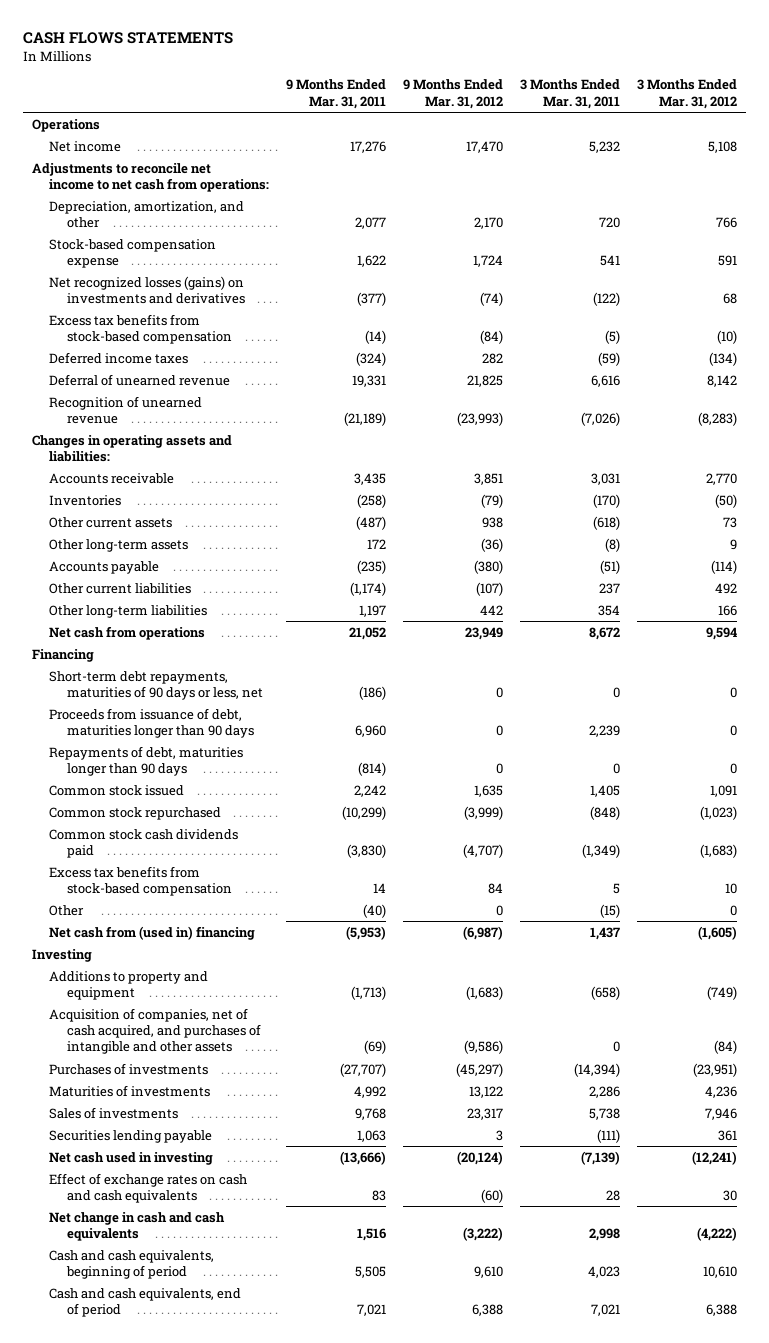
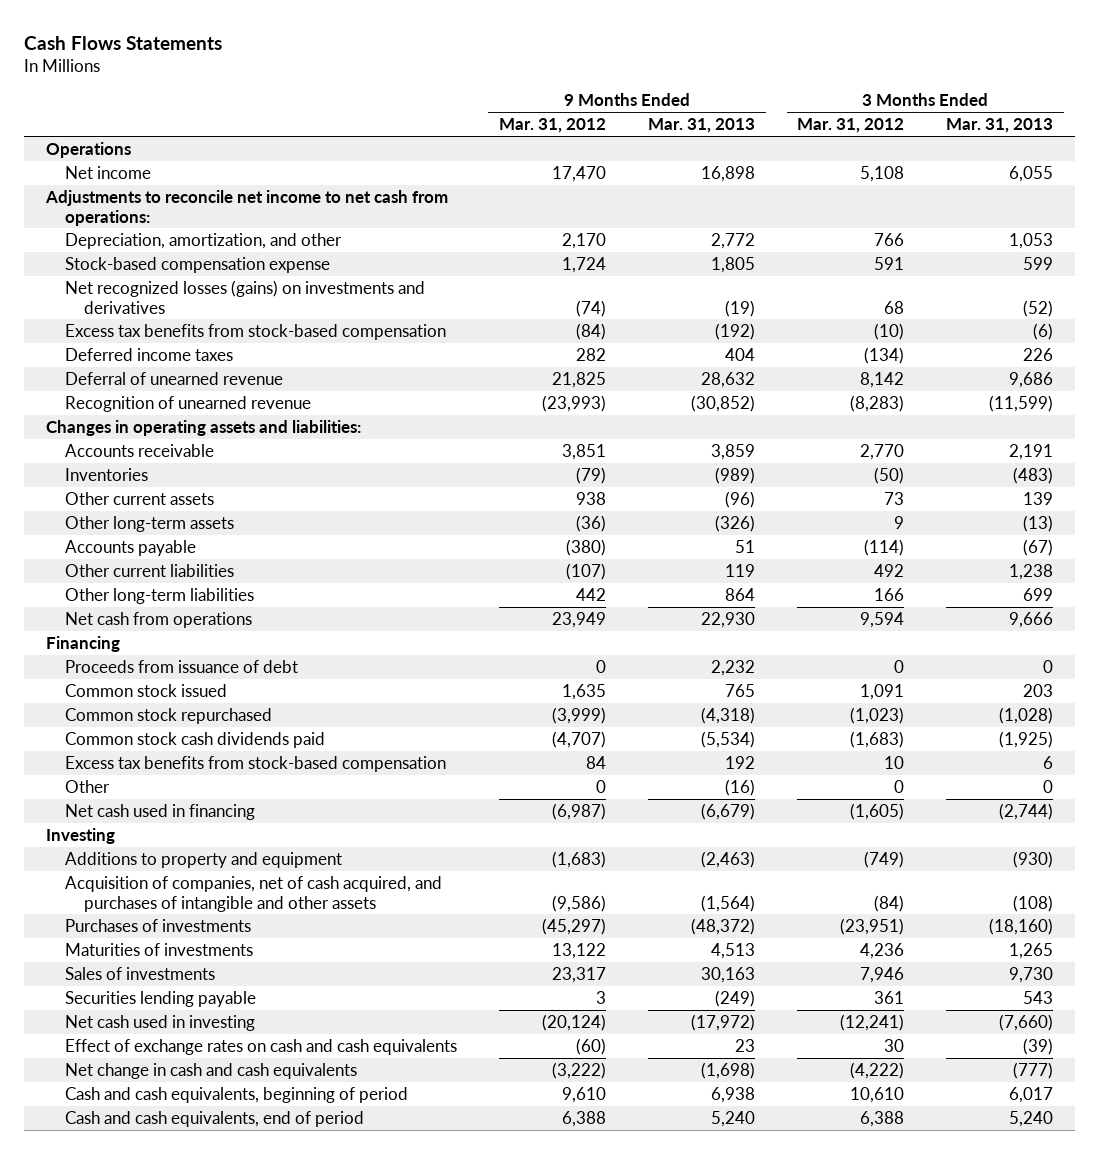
- CASH FLOWS STATEMENTS
+ Cash Flows Statements
- | 9 Months Ended Mar. 31, 2011 | 9 Months Ended Mar. 31, 2012 | 3 Months Ended Mar. 31, 2011 | 3 Months Ended Mar. 31, 2012
+ | 9 Months Ended Mar. 31, 2012 | 9 Months Ended Mar. 31, 2013 | 3 Months Ended Mar. 31, 2012 | 3 Months Ended Mar. 31, 2013
- Short-term debt repayments, maturities of 90 days or less, net | (186) | 0 | 0 | 0
- Proceeds from issuance of debt, maturities longer than 90 days | 6,960 | 0 | 2,239 | 0
- Repayments of debt, maturities longer than 90 days | (814) | 0 | 0 | 0
+ Proceeds from issuance of debt | 0 | 2,232 | 0 | 0
- Net cash from (used in) financing | (5,953) | (6,987) | 1,437 | (1,605)
+ Net cash used in financing | (6,987) | (6,679) | (1,605) | (2,744)

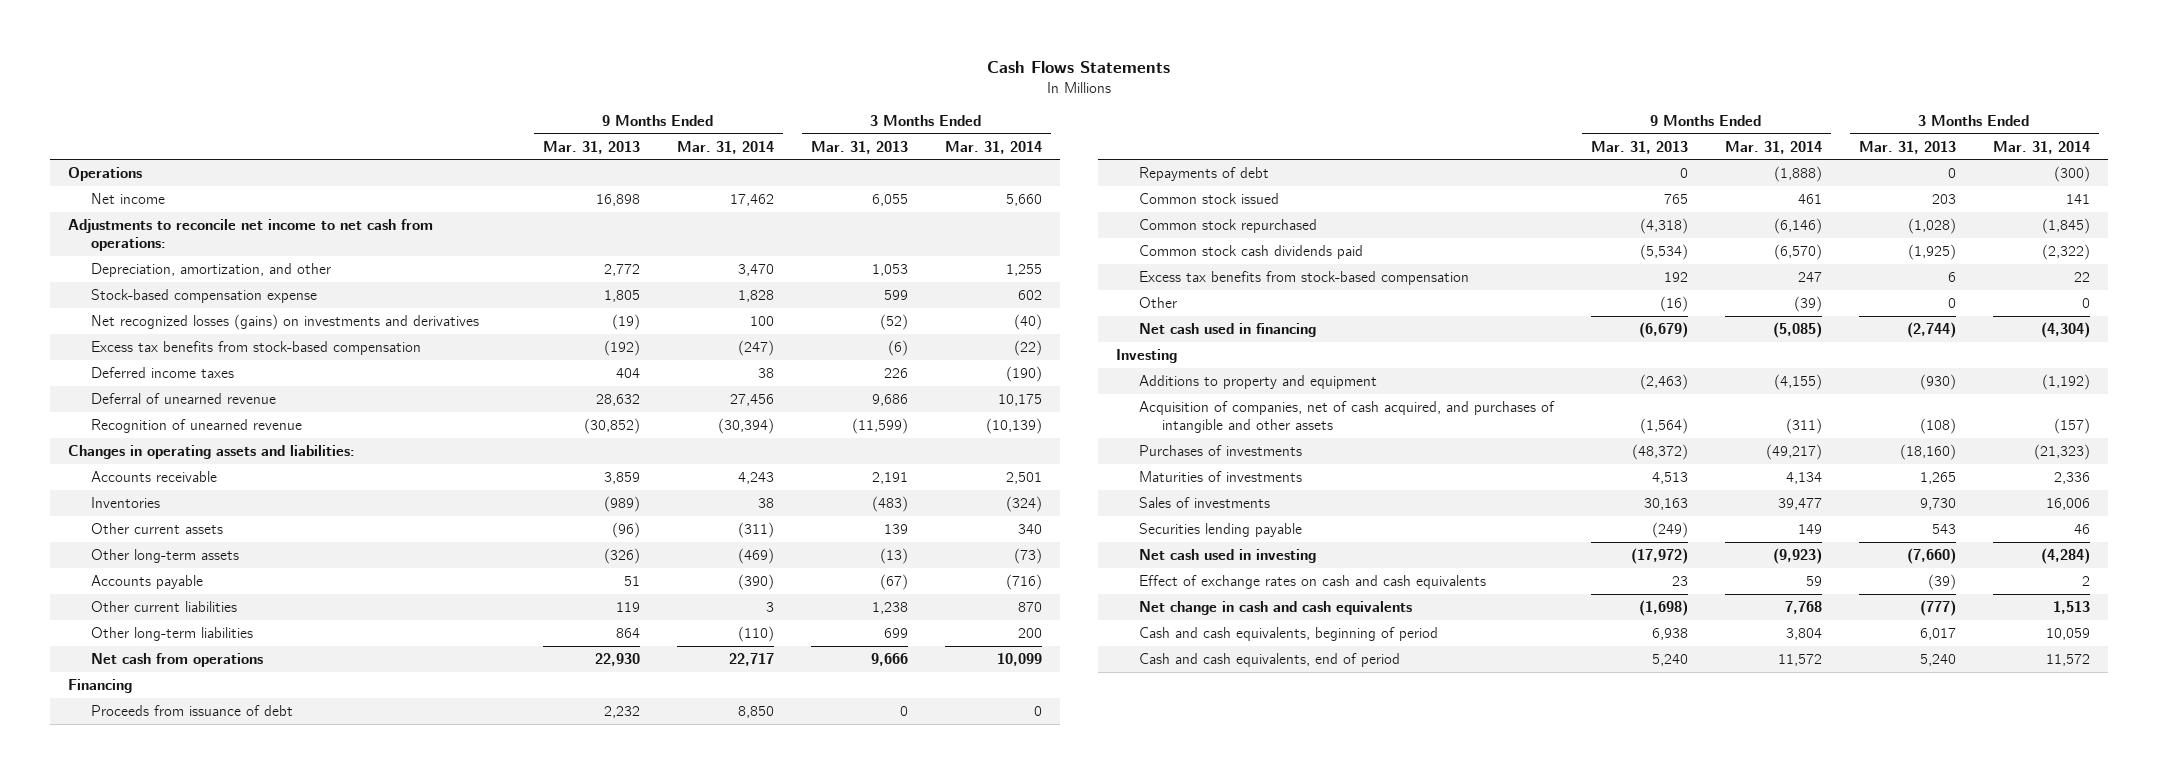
- | 9 Months Ended Mar. 31, 2012 | 9 Months Ended Mar. 31, 2013 | 3 Months Ended Mar. 31, 2012 | 3 Months Ended Mar. 31, 2013
+ | 9 Months Ended Mar. 31, 2013 | 9 Months Ended Mar. 31, 2014 | 3 Months Ended Mar. 31, 2013 | 3 Months Ended Mar. 31, 2014
+ Repayments of debt | 0 | (1,888) | 0 | (300)

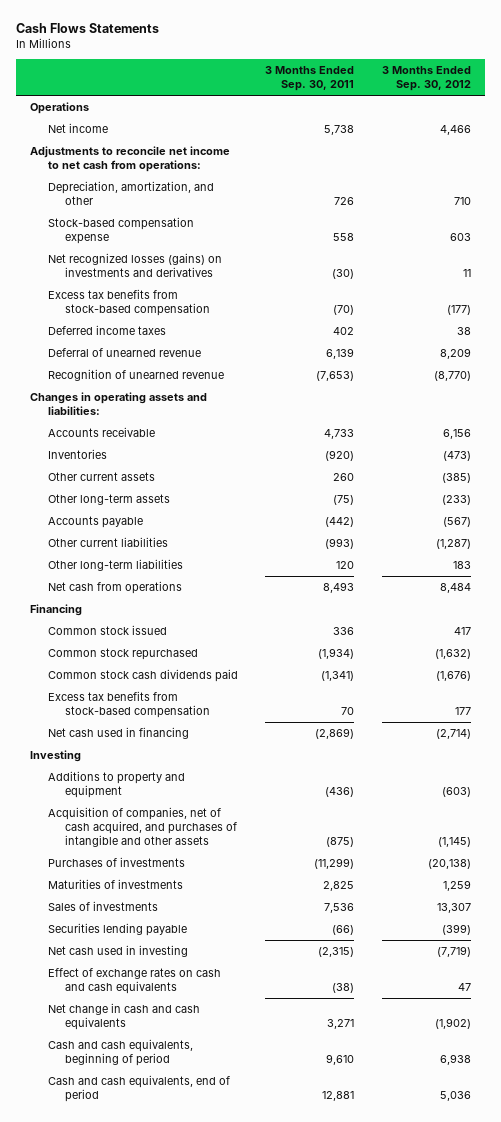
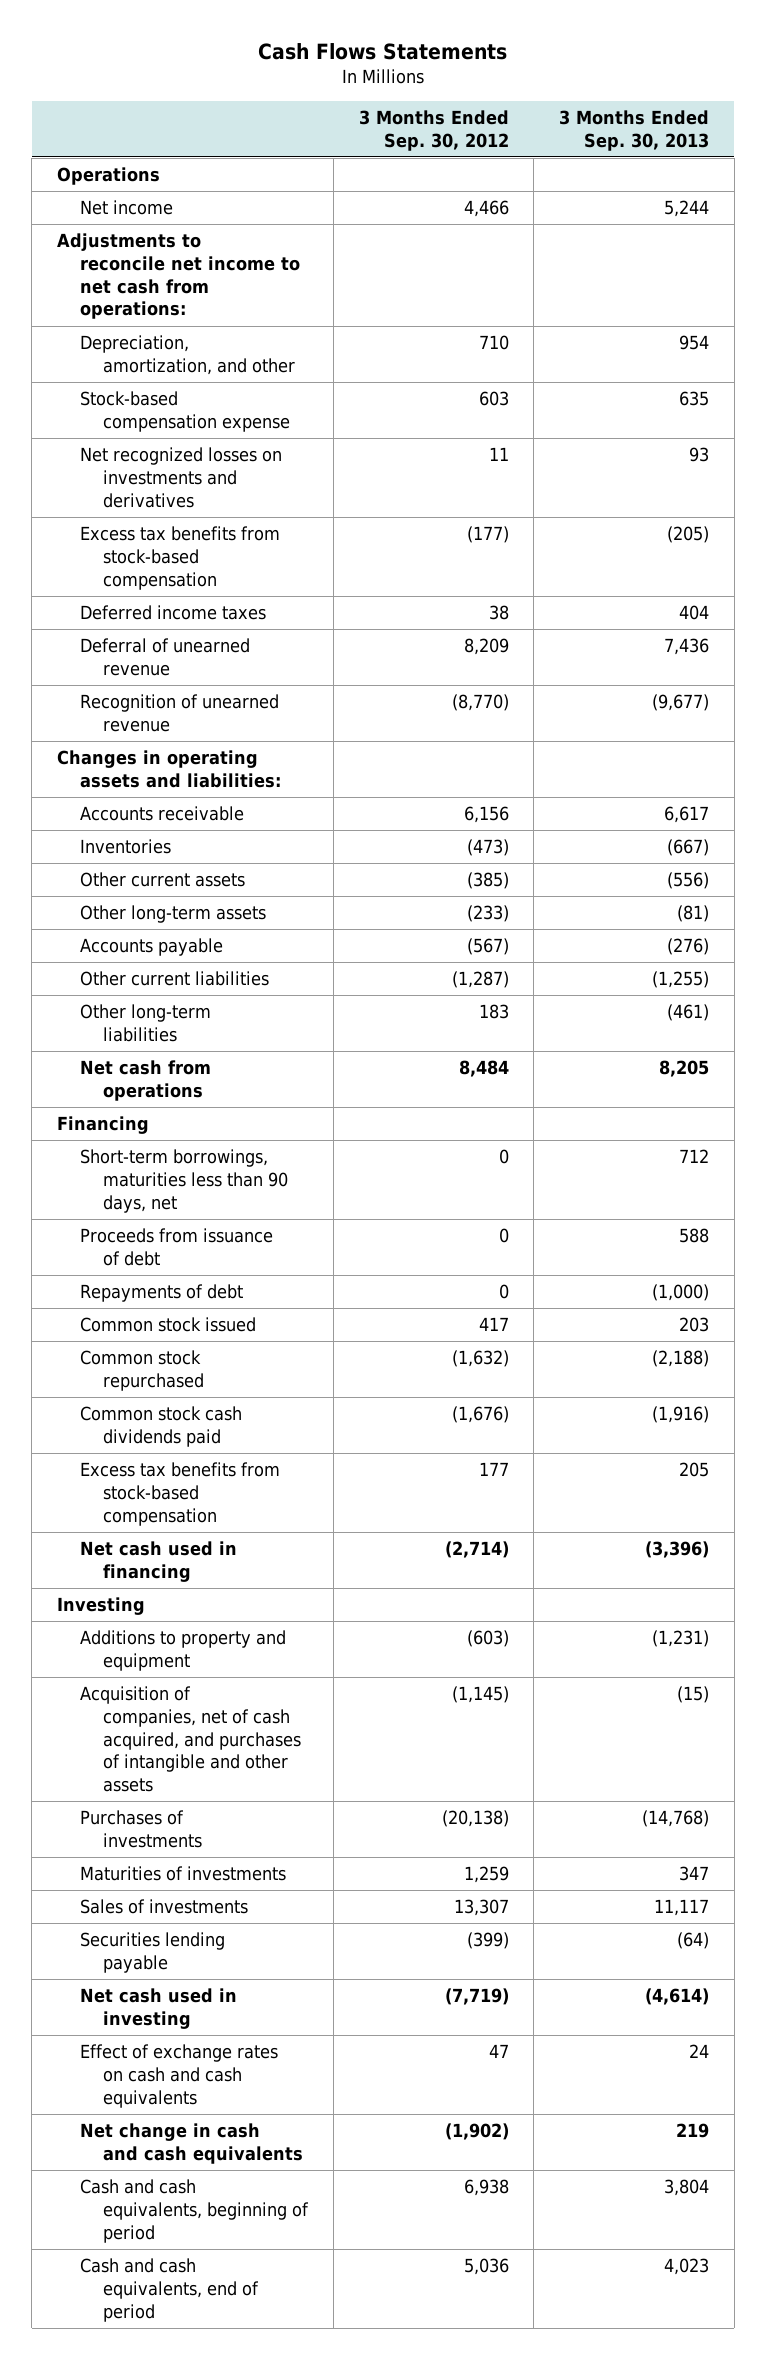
- | 3 Months Ended Sep. 30, 2011 | 3 Months Ended Sep. 30, 2012
+ | 3 Months Ended Sep. 30, 2012 | 3 Months Ended Sep. 30, 2013
- Net recognized losses (gains) on investments and derivatives | (30) | 11
+ Net recognized losses on investments and derivatives | 11 | 93
+ Short-term borrowings, maturities less than 90 days, net | 0 | 712
+ Proceeds from issuance of debt | 0 | 588
+ Repayments of debt | 0 | (1,000)

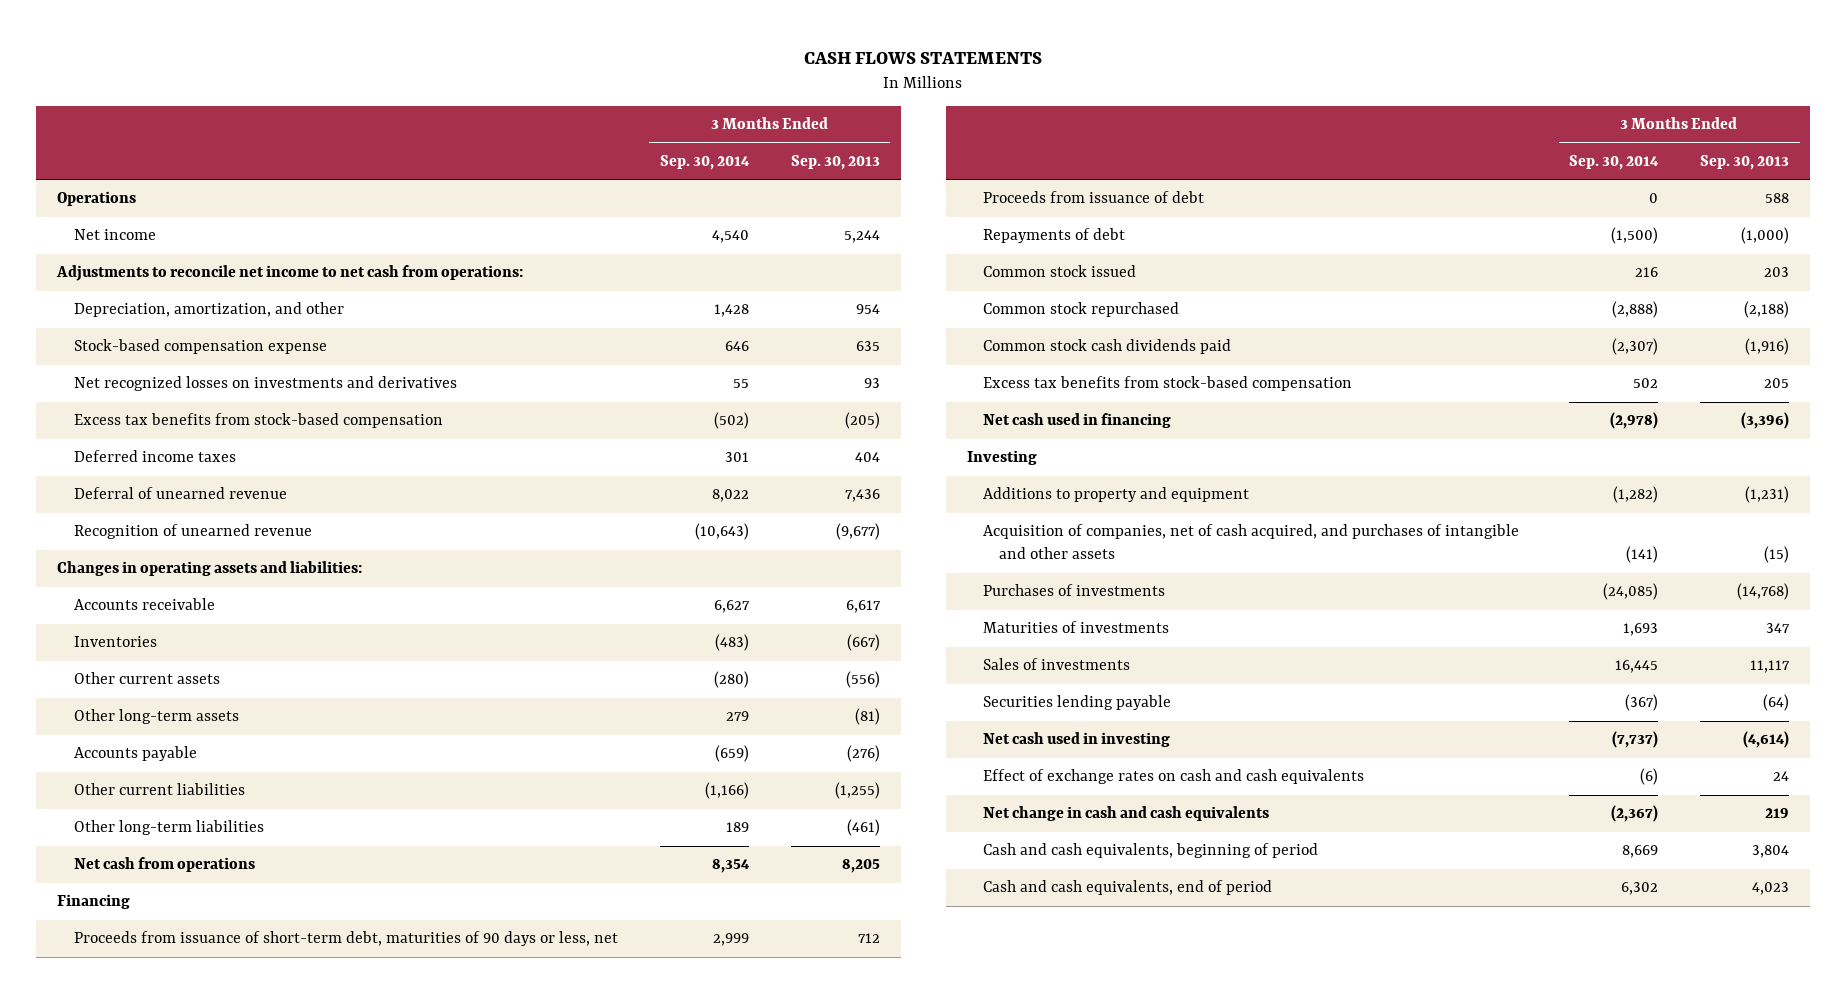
- Cash Flows Statements
+ CASH FLOWS STATEMENTS
- | 3 Months Ended Sep. 30, 2012 | 3 Months Ended Sep. 30, 2013
+ | 3 Months Ended Sep. 30, 2014 | 3 Months Ended Sep. 30, 2013
- Short-term borrowings, maturities less than 90 days, net | 0 | 712
+ Proceeds from issuance of short-term debt, maturities of 90 days or less, net | 2,999 | 712

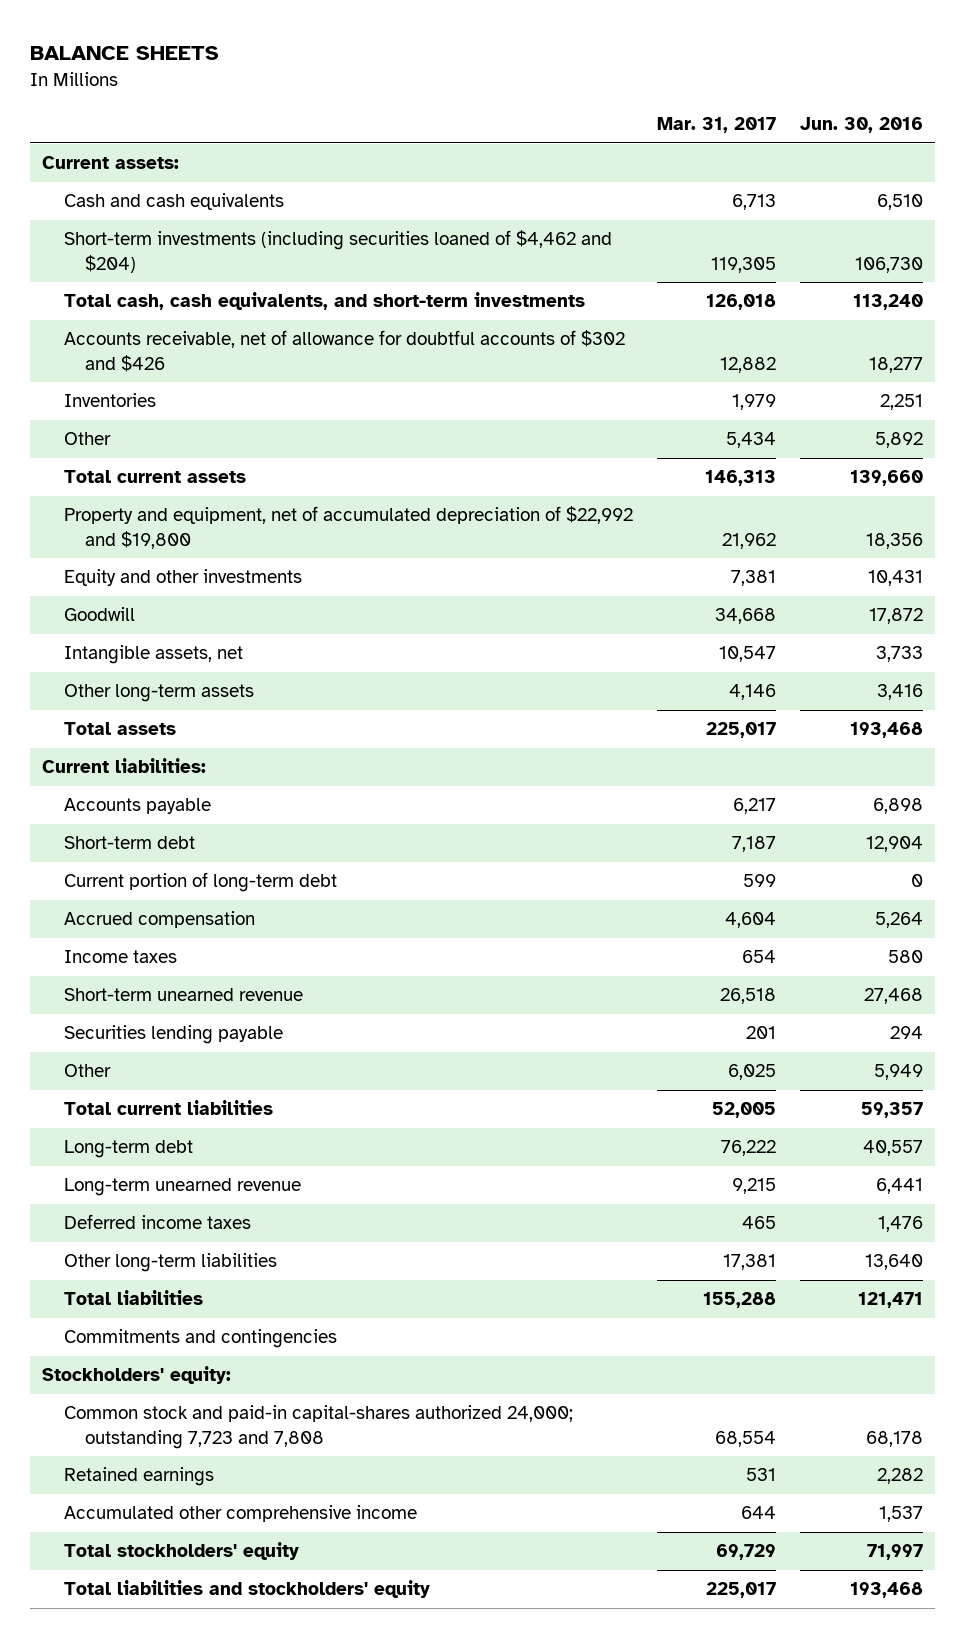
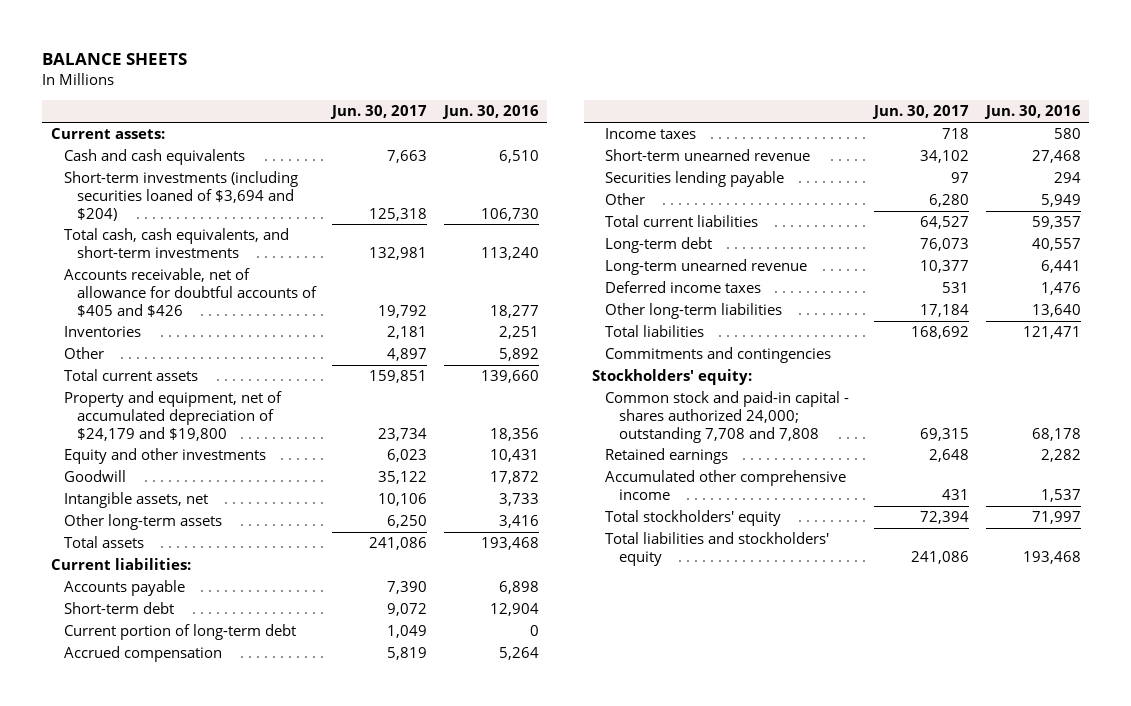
- | Mar. 31, 2017 | Jun. 30, 2016
+ | Jun. 30, 2017 | Jun. 30, 2016
- Short-term investments (including securities loaned of $4,462 and $204) | 119,305 | 106,730
+ Short-term investments (including securities loaned of $3,694 and $204) | 125,318 | 106,730
- Accounts receivable, net of allowance for doubtful accounts of $302 and $426 | 12,882 | 18,277
+ Accounts receivable, net of allowance for doubtful accounts of $405 and $426 | 19,792 | 18,277
- Property and equipment, net of accumulated depreciation of $22,992 and $19,800 | 21,962 | 18,356
+ Property and equipment, net of accumulated depreciation of $24,179 and $19,800 | 23,734 | 18,356
- Common stock and paid-in capital-shares authorized 24,000; outstanding 7,723 and 7,808 | 68,554 | 68,178
+ Common stock and paid-in capital - shares authorized 24,000; outstanding 7,708 and 7,808 | 69,315 | 68,178

